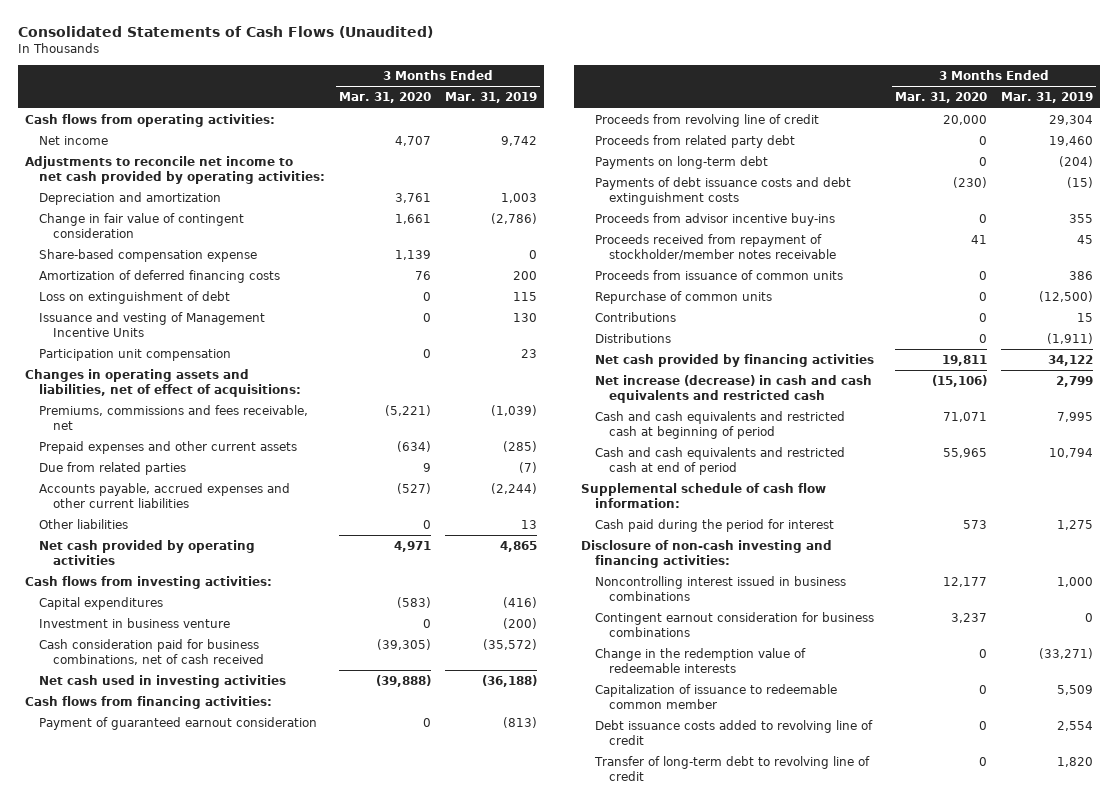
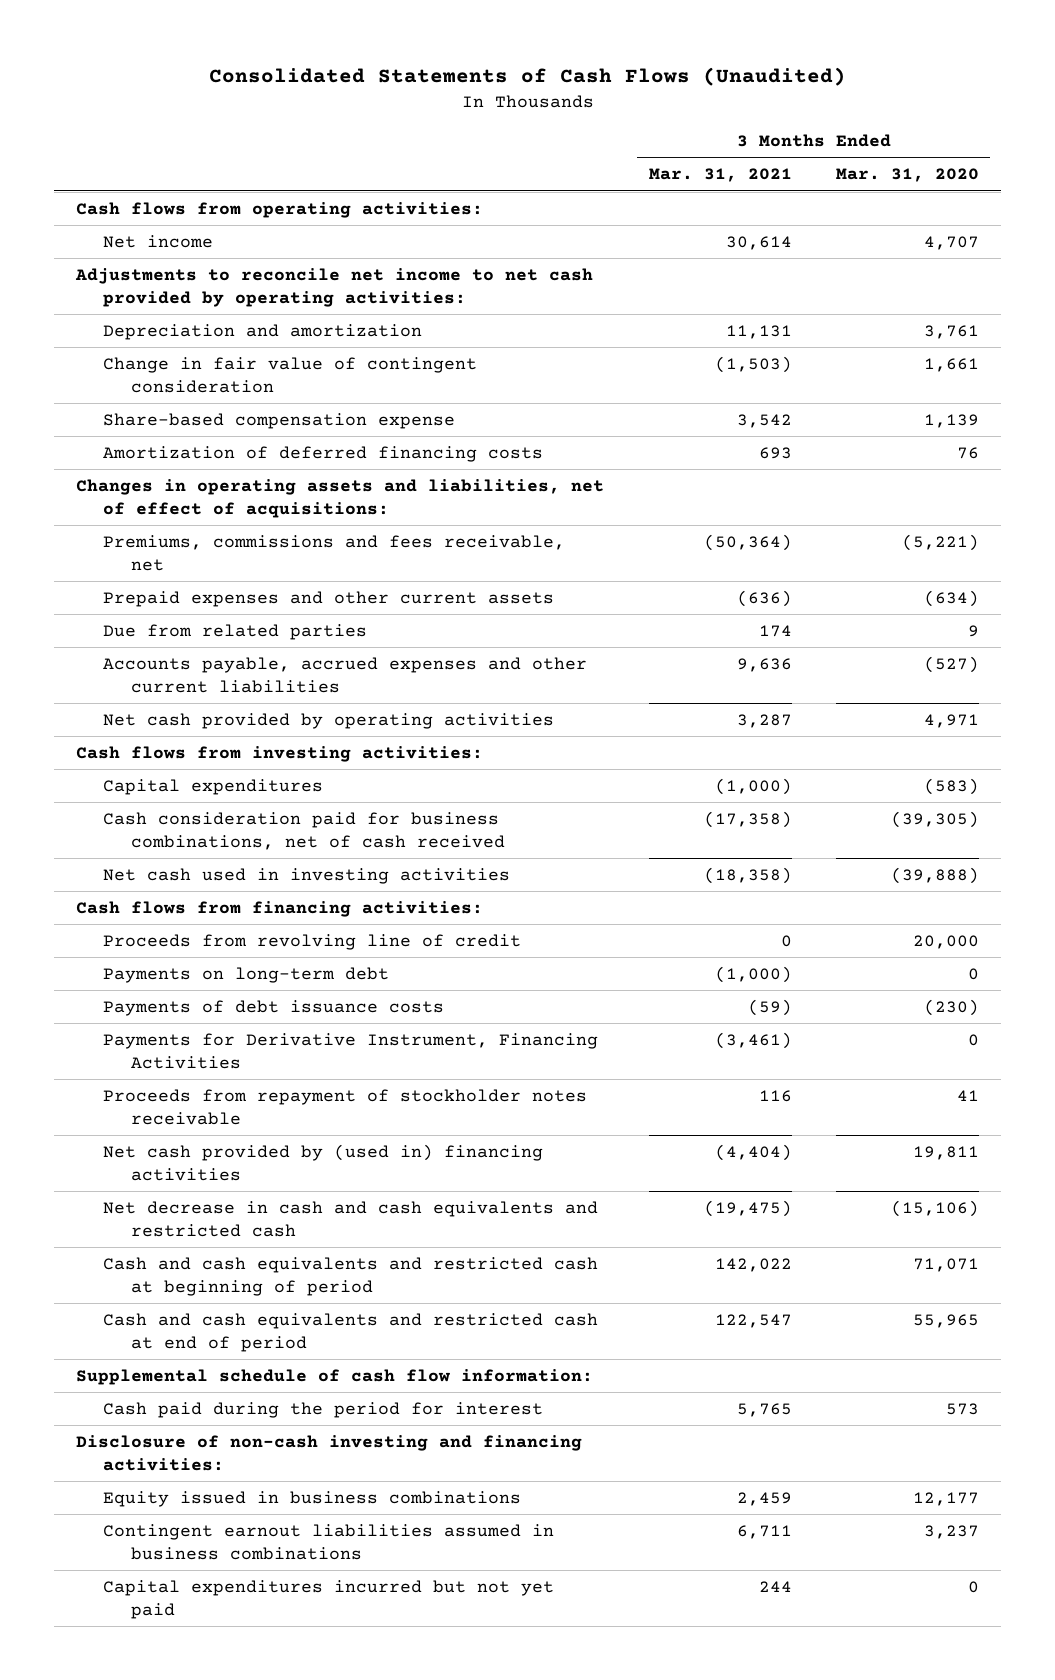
- | 3 Months Ended Mar. 31, 2020 | 3 Months Ended Mar. 31, 2019
+ | 3 Months Ended Mar. 31, 2021 | 3 Months Ended Mar. 31, 2020
- Loss on extinguishment of debt | 0 | 115
- Issuance and vesting of Management Incentive Units | 0 | 130
- Participation unit compensation | 0 | 23
- Other liabilities | 0 | 13
- Investment in business venture | 0 | (200)
- Payment of guaranteed earnout consideration | 0 | (813)
- Proceeds from related party debt | 0 | 19,460
- Payments of debt issuance costs and debt extinguishment costs | (230) | (15)
- Proceeds from advisor incentive buy-ins | 0 | 355
- Proceeds received from repayment of stockholder/member notes receivable | 41 | 45
- Proceeds from issuance of common units | 0 | 386
- Repurchase of common units | 0 | (12,500)
- Contributions | 0 | 15
- Distributions | 0 | (1,911)
- Net cash provided by financing activities | 19,811 | 34,122
- Net increase (decrease) in cash and cash equivalents and restricted cash | (15,106) | 2,799
+ Payments of debt issuance costs | (59) | (230)
+ Payments for Derivative Instrument, Financing Activities | (3,461) | 0
+ Proceeds from repayment of stockholder notes receivable | 116 | 41
+ Net cash provided by (used in) financing activities | (4,404) | 19,811
+ Net decrease in cash and cash equivalents and restricted cash | (19,475) | (15,106)
- Noncontrolling interest issued in business combinations | 12,177 | 1,000
- Contingent earnout consideration for business combinations | 3,237 | 0
- Change in the redemption value of redeemable interests | 0 | (33,271)
- Capitalization of issuance to redeemable common member | 0 | 5,509
- Debt issuance costs added to revolving line of credit | 0 | 2,554
- Transfer of long-term debt to revolving line of credit | 0 | 1,820
+ Equity issued in business combinations | 2,459 | 12,177
+ Contingent earnout liabilities assumed in business combinations | 6,711 | 3,237
+ Capital expenditures incurred but not yet paid | 244 | 0

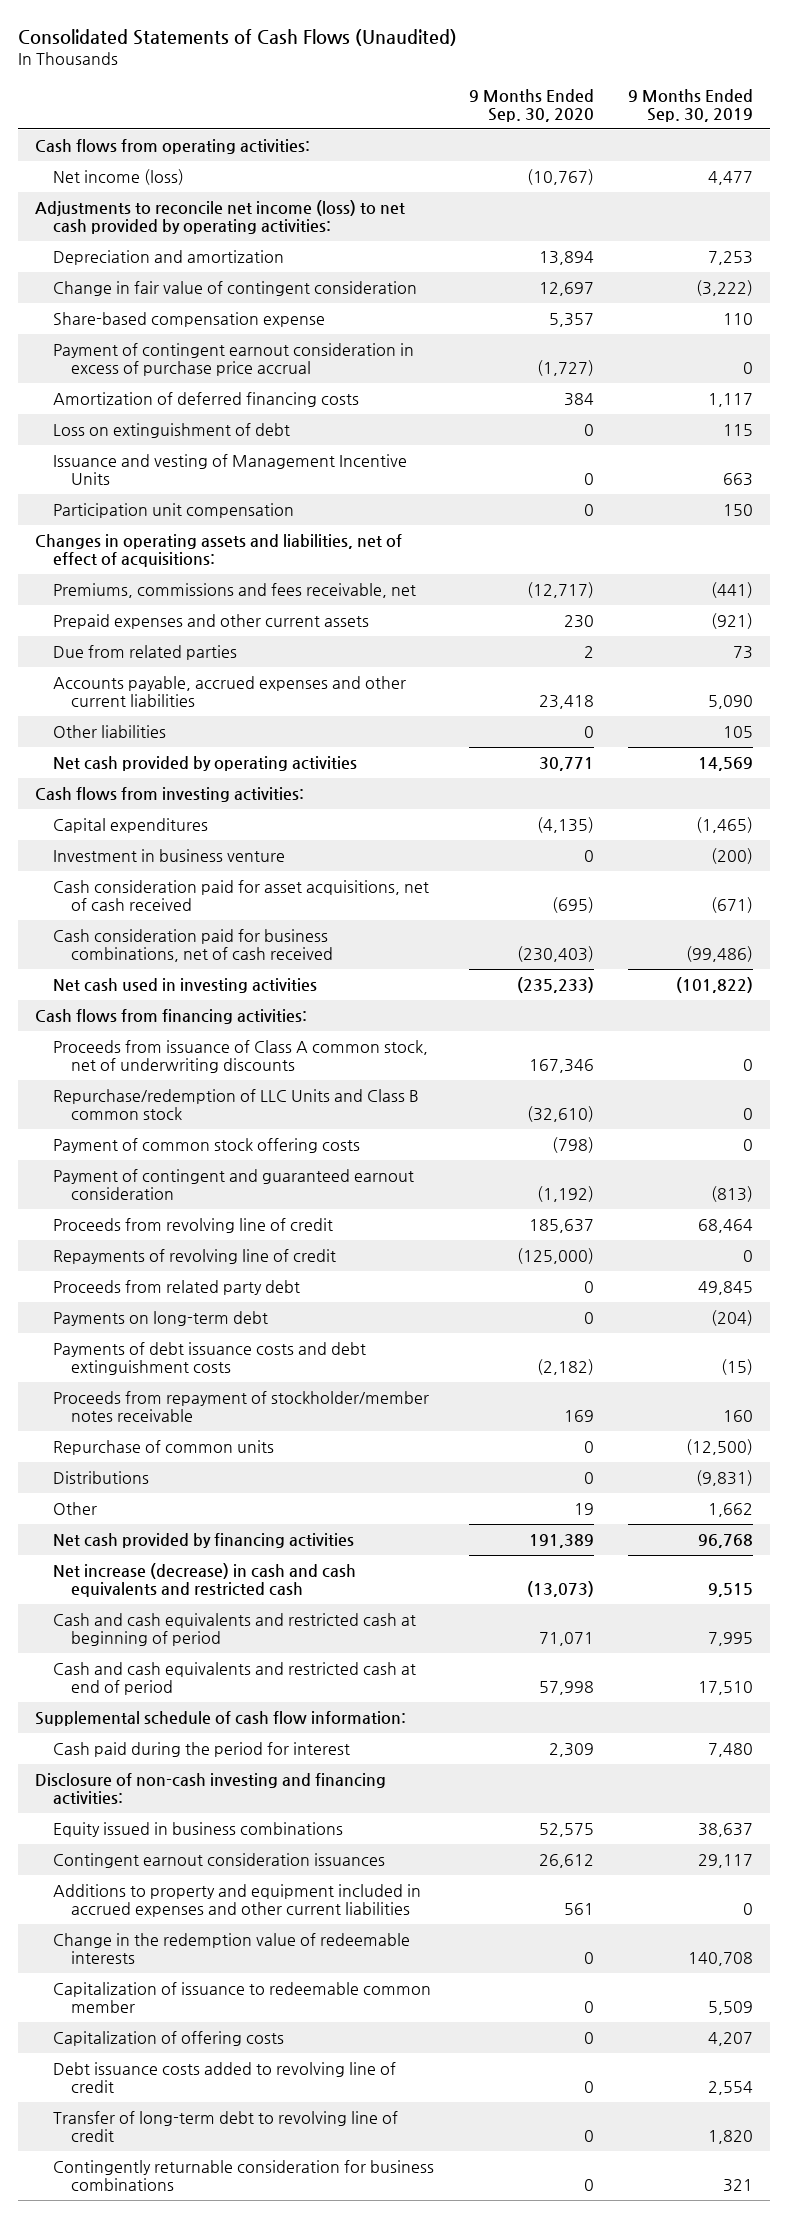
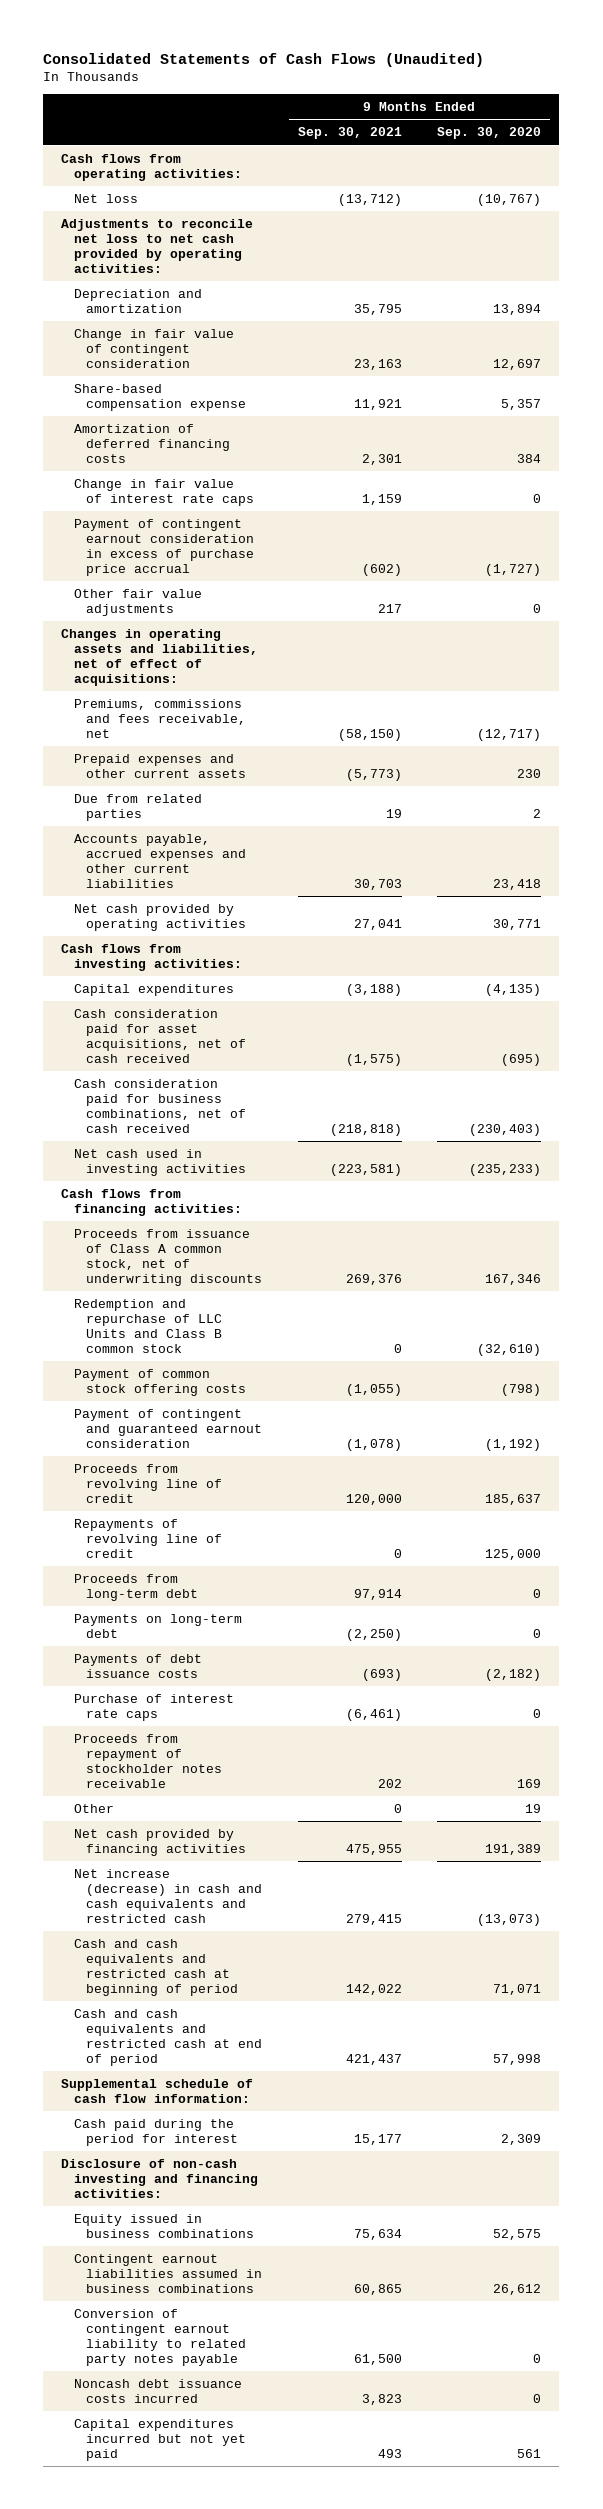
- | 9 Months Ended Sep. 30, 2020 | 9 Months Ended Sep. 30, 2019
+ | 9 Months Ended Sep. 30, 2021 | 9 Months Ended Sep. 30, 2020
- Net income (loss) | (10,767) | 4,477
- Adjustments to reconcile net income (loss) to net cash provided by operating activities:
+ Net loss | (13,712) | (10,767)
+ Adjustments to reconcile net loss to net cash provided by operating activities:
- Loss on extinguishment of debt | 0 | 115
- Issuance and vesting of Management Incentive Units | 0 | 663
- Participation unit compensation | 0 | 150
+ Change in fair value of interest rate caps | 1,159 | 0
moved down: Payment of contingent earnout consideration in excess of purchase price accrual | (602) | (1,727)
+ Other fair value adjustments | 217 | 0
- Other liabilities | 0 | 105
- Investment in business venture | 0 | (200)
- Repurchase/redemption of LLC Units and Class B common stock | (32,610) | 0
+ Redemption and repurchase of LLC Units and Class B common stock | 0 | (32,610)
- Repayments of revolving line of credit | (125,000) | 0
- Proceeds from related party debt | 0 | 49,845
+ Repayments of revolving line of credit | 0 | 125,000
+ Proceeds from long-term debt | 97,914 | 0
- Payments of debt issuance costs and debt extinguishment costs | (2,182) | (15)
- Proceeds from repayment of stockholder/member notes receivable | 169 | 160
- Repurchase of common units | 0 | (12,500)
- Distributions | 0 | (9,831)
+ Payments of debt issuance costs | (693) | (2,182)
+ Purchase of interest rate caps | (6,461) | 0
+ Proceeds from repayment of stockholder notes receivable | 202 | 169
- Contingent earnout consideration issuances | 26,612 | 29,117
- Additions to property and equipment included in accrued expenses and other current liabilities | 561 | 0
- Change in the redemption value of redeemable interests | 0 | 140,708
- Capitalization of issuance to redeemable common member | 0 | 5,509
- Capitalization of offering costs | 0 | 4,207
- Debt issuance costs added to revolving line of credit | 0 | 2,554
- Transfer of long-term debt to revolving line of credit | 0 | 1,820
- Contingently returnable consideration for business combinations | 0 | 321
+ Contingent earnout liabilities assumed in business combinations | 60,865 | 26,612
+ Conversion of contingent earnout liability to related party notes payable | 61,500 | 0
+ Noncash debt issuance costs incurred | 3,823 | 0
+ Capital expenditures incurred but not yet paid | 493 | 561

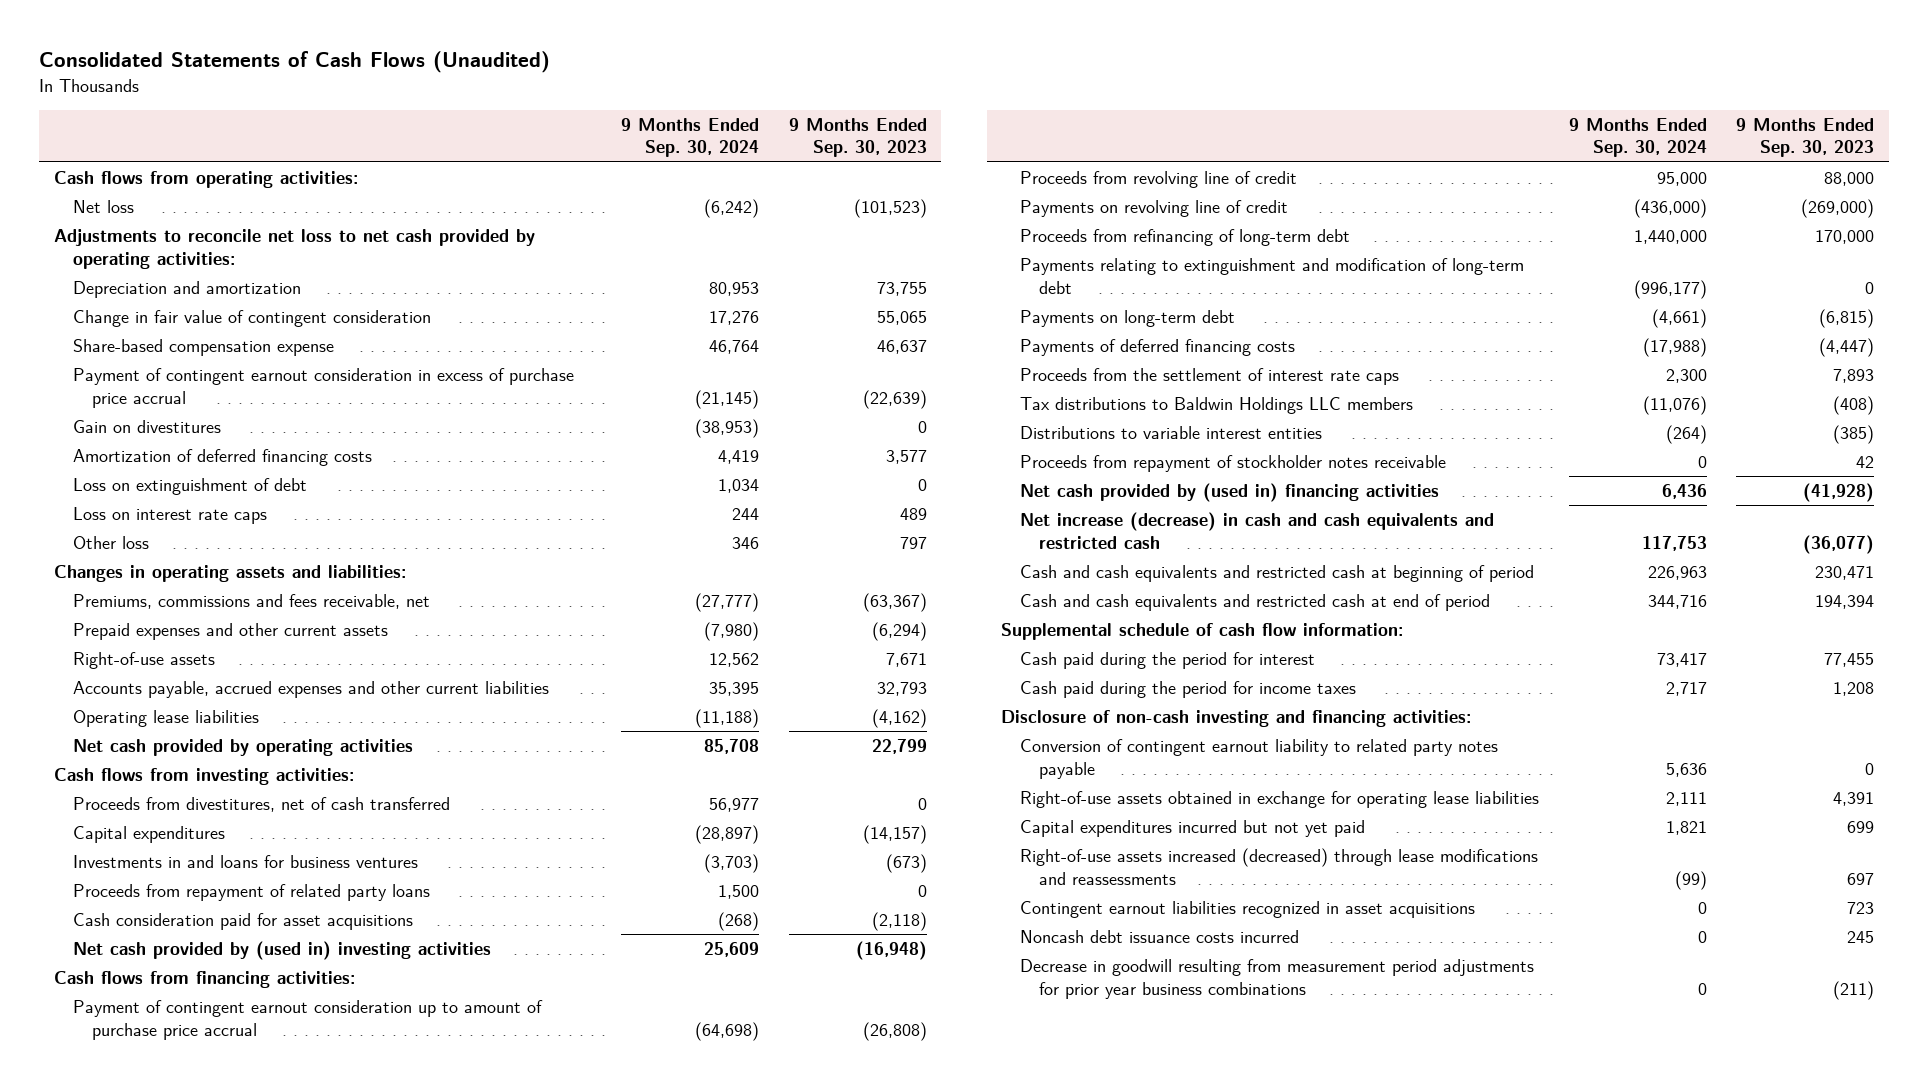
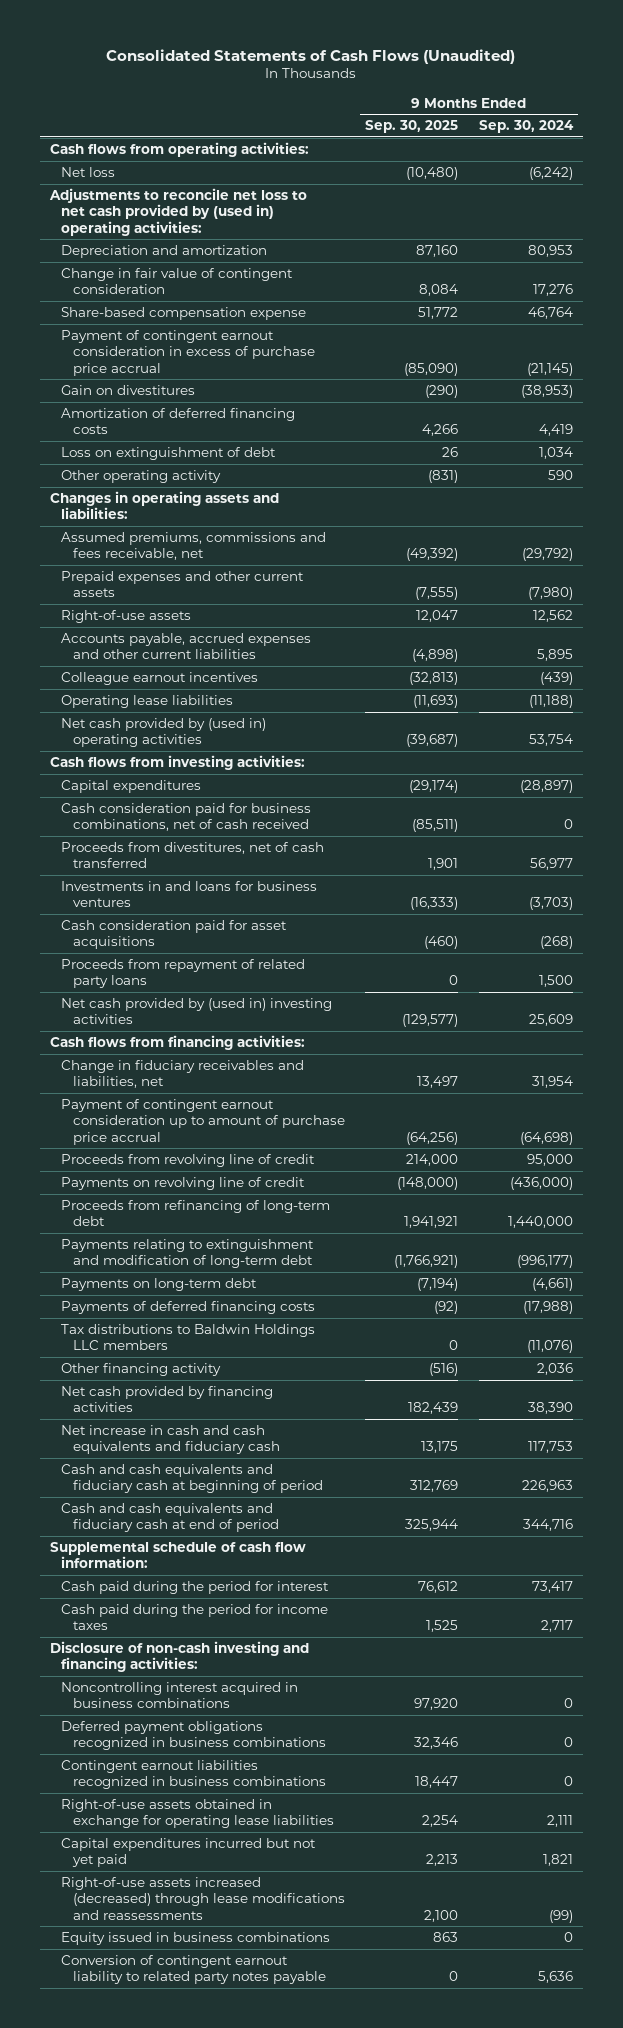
- | 9 Months Ended Sep. 30, 2024 | 9 Months Ended Sep. 30, 2023
+ | 9 Months Ended Sep. 30, 2025 | 9 Months Ended Sep. 30, 2024
- Adjustments to reconcile net loss to net cash provided by operating activities:
+ Adjustments to reconcile net loss to net cash provided by (used in) operating activities:
- Loss on interest rate caps | 244 | 489
- Other loss | 346 | 797
+ Other operating activity | (831) | 590
- Premiums, commissions and fees receivable, net | (27,777) | (63,367)
+ Assumed premiums, commissions and fees receivable, net | (49,392) | (29,792)
- Accounts payable, accrued expenses and other current liabilities | 35,395 | 32,793
+ Accounts payable, accrued expenses and other current liabilities | (4,898) | 5,895
+ Colleague earnout incentives | (32,813) | (439)
- Net cash provided by operating activities | 85,708 | 22,799
+ Net cash provided by (used in) operating activities | (39,687) | 53,754
+ Cash consideration paid for business combinations, net of cash received | (85,511) | 0
moved down: Proceeds from divestitures, net of cash transferred | 1,901 | 56,977
moved down: Proceeds from repayment of related party loans | 0 | 1,500
+ Change in fiduciary receivables and liabilities, net | 13,497 | 31,954
- Proceeds from the settlement of interest rate caps | 2,300 | 7,893
- Distributions to variable interest entities | (264) | (385)
- Proceeds from repayment of stockholder notes receivable | 0 | 42
- Net cash provided by (used in) financing activities | 6,436 | (41,928)
- Net increase (decrease) in cash and cash equivalents and restricted cash | 117,753 | (36,077)
- Cash and cash equivalents and restricted cash at beginning of period | 226,963 | 230,471
- Cash and cash equivalents and restricted cash at end of period | 344,716 | 194,394
+ Other financing activity | (516) | 2,036
+ Net cash provided by financing activities | 182,439 | 38,390
+ Net increase in cash and cash equivalents and fiduciary cash | 13,175 | 117,753
+ Cash and cash equivalents and fiduciary cash at beginning of period | 312,769 | 226,963
+ Cash and cash equivalents and fiduciary cash at end of period | 325,944 | 344,716
+ Noncontrolling interest acquired in business combinations | 97,920 | 0
+ Deferred payment obligations recognized in business combinations | 32,346 | 0
+ Contingent earnout liabilities recognized in business combinations | 18,447 | 0
- Contingent earnout liabilities recognized in asset acquisitions | 0 | 723
- Noncash debt issuance costs incurred | 0 | 245
- Decrease in goodwill resulting from measurement period adjustments for prior year business combinations | 0 | (211)
+ Equity issued in business combinations | 863 | 0
moved down: Conversion of contingent earnout liability to related party notes payable | 0 | 5,636

